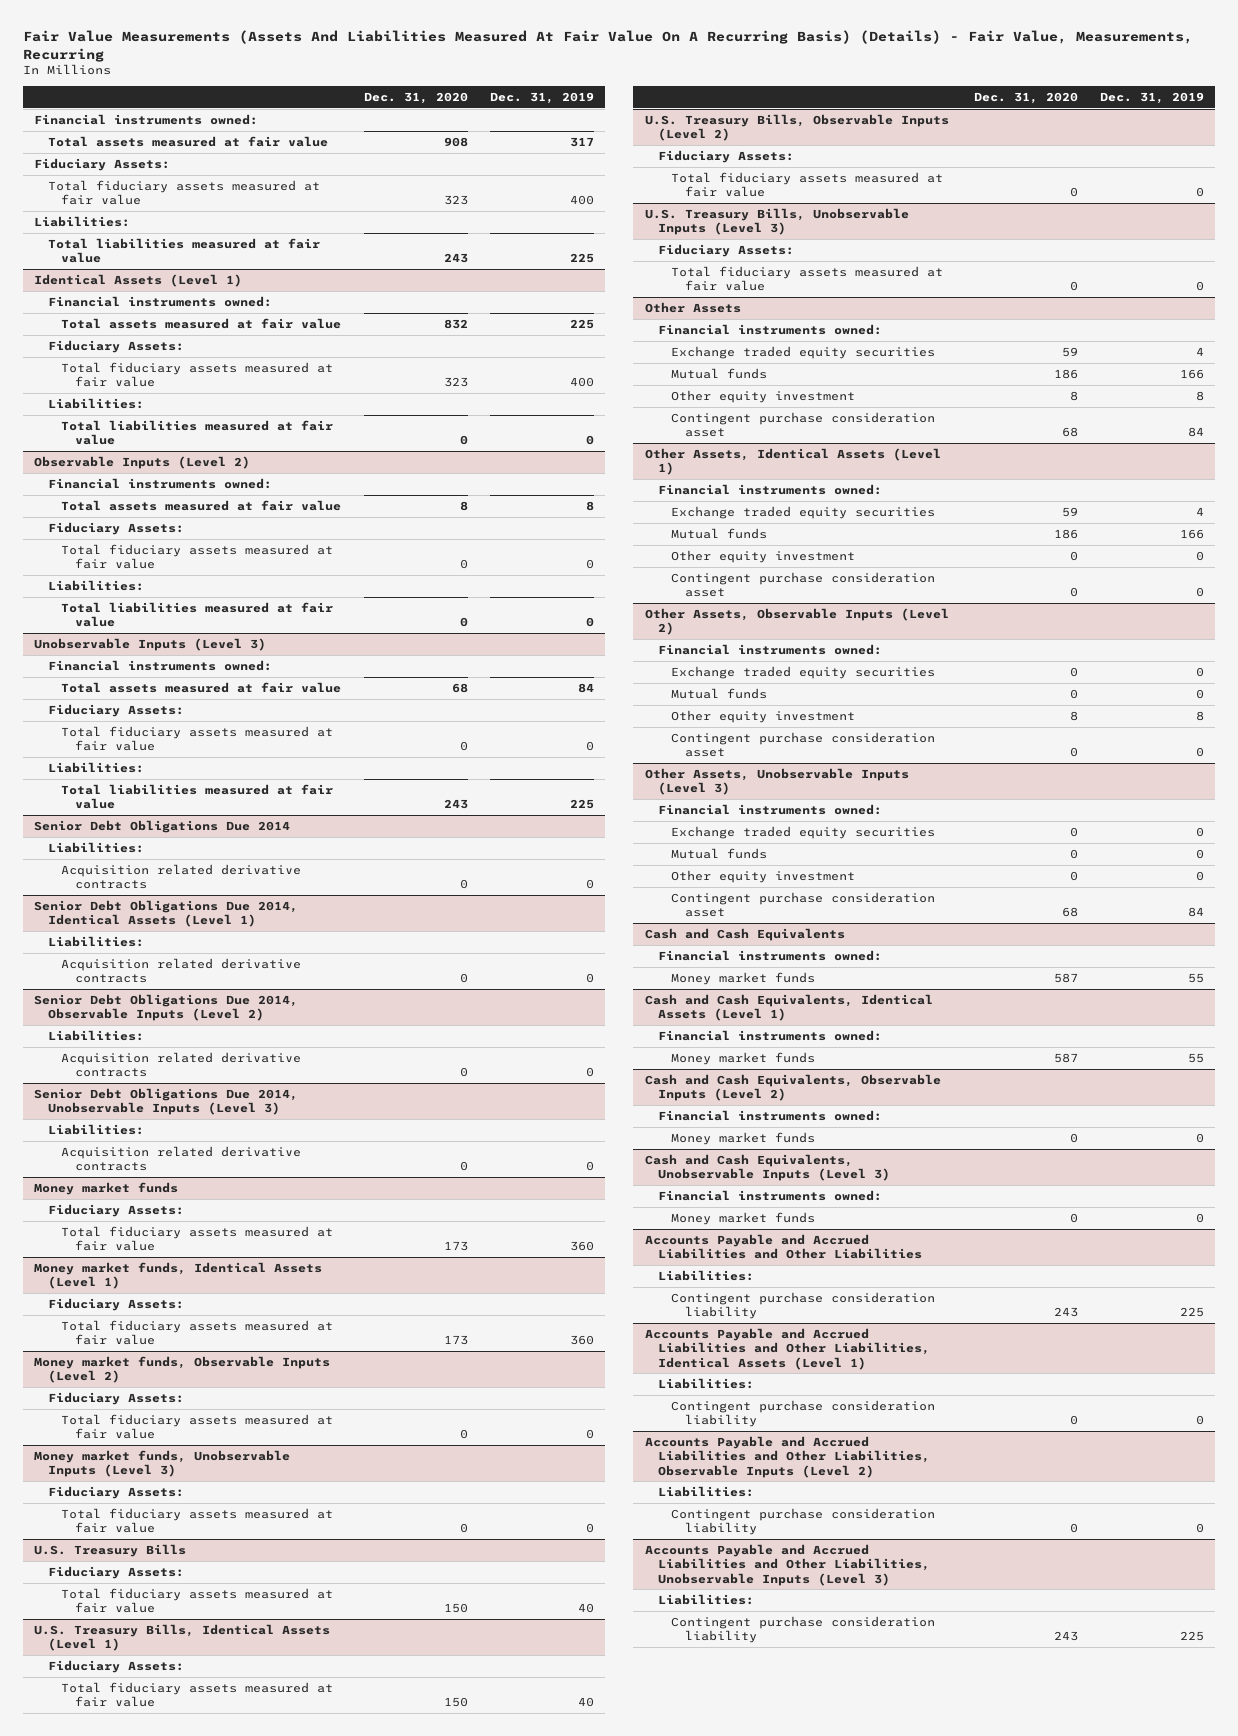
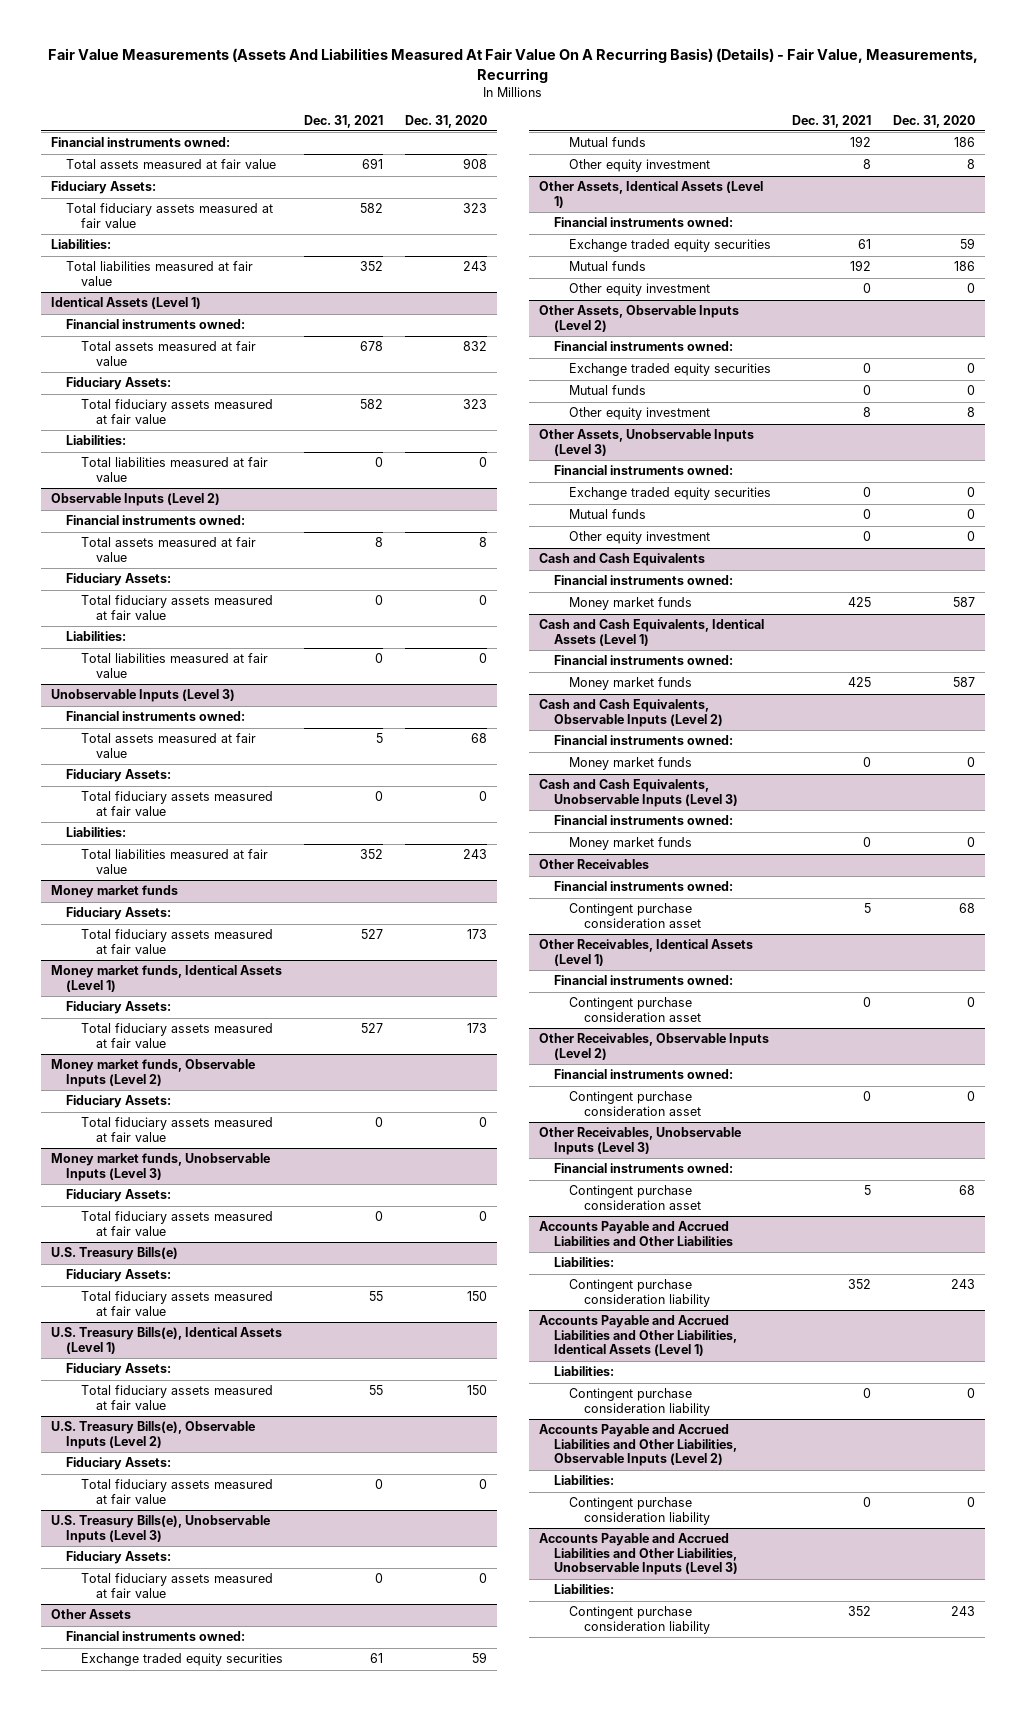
- | Dec. 31, 2020 | Dec. 31, 2019
+ | Dec. 31, 2021 | Dec. 31, 2020
- Senior Debt Obligations Due 2014
- Liabilities:
- Acquisition related derivative contracts | 0 | 0
- Senior Debt Obligations Due 2014, Identical Assets (Level 1)
- Liabilities:
- Acquisition related derivative contracts | 0 | 0
- Senior Debt Obligations Due 2014, Observable Inputs (Level 2)
- Liabilities:
- Acquisition related derivative contracts | 0 | 0
- Senior Debt Obligations Due 2014, Unobservable Inputs (Level 3)
- Liabilities:
- Acquisition related derivative contracts | 0 | 0
- U.S. Treasury Bills
+ U.S. Treasury Bills(e)
- U.S. Treasury Bills, Identical Assets (Level 1)
+ U.S. Treasury Bills(e), Identical Assets (Level 1)
- U.S. Treasury Bills, Observable Inputs (Level 2)
+ U.S. Treasury Bills(e), Observable Inputs (Level 2)
- U.S. Treasury Bills, Unobservable Inputs (Level 3)
+ U.S. Treasury Bills(e), Unobservable Inputs (Level 3)
@ Other Assets
- Contingent purchase consideration asset | 68 | 84
@ Other Assets, Identical Assets (Level 1)
- Contingent purchase consideration asset | 0 | 0
@ Other Assets, Observable Inputs (Level 2)
- Contingent purchase consideration asset | 0 | 0
@ Other Assets, Unobservable Inputs (Level 3)
- Contingent purchase consideration asset | 68 | 84
+ Other Receivables
+ Financial instruments owned:
+ Contingent purchase consideration asset | 5 | 68
+ Other Receivables, Identical Assets (Level 1)
+ Financial instruments owned:
+ Contingent purchase consideration asset | 0 | 0
+ Other Receivables, Observable Inputs (Level 2)
+ Financial instruments owned:
+ Contingent purchase consideration asset | 0 | 0
+ Other Receivables, Unobservable Inputs (Level 3)
+ Financial instruments owned:
+ Contingent purchase consideration asset | 5 | 68

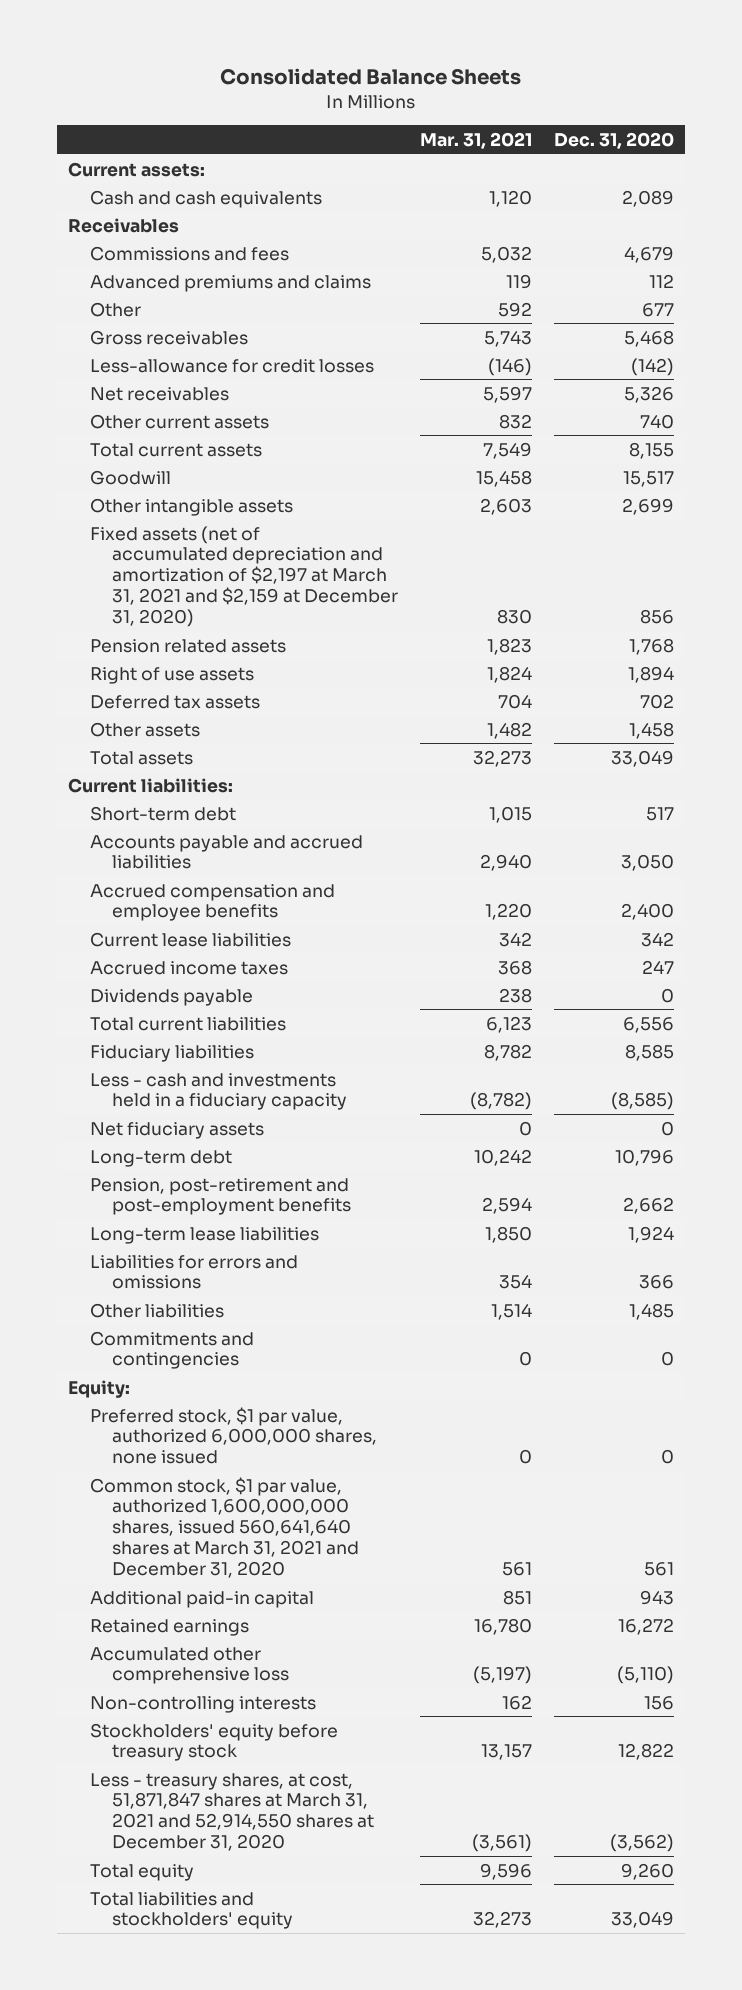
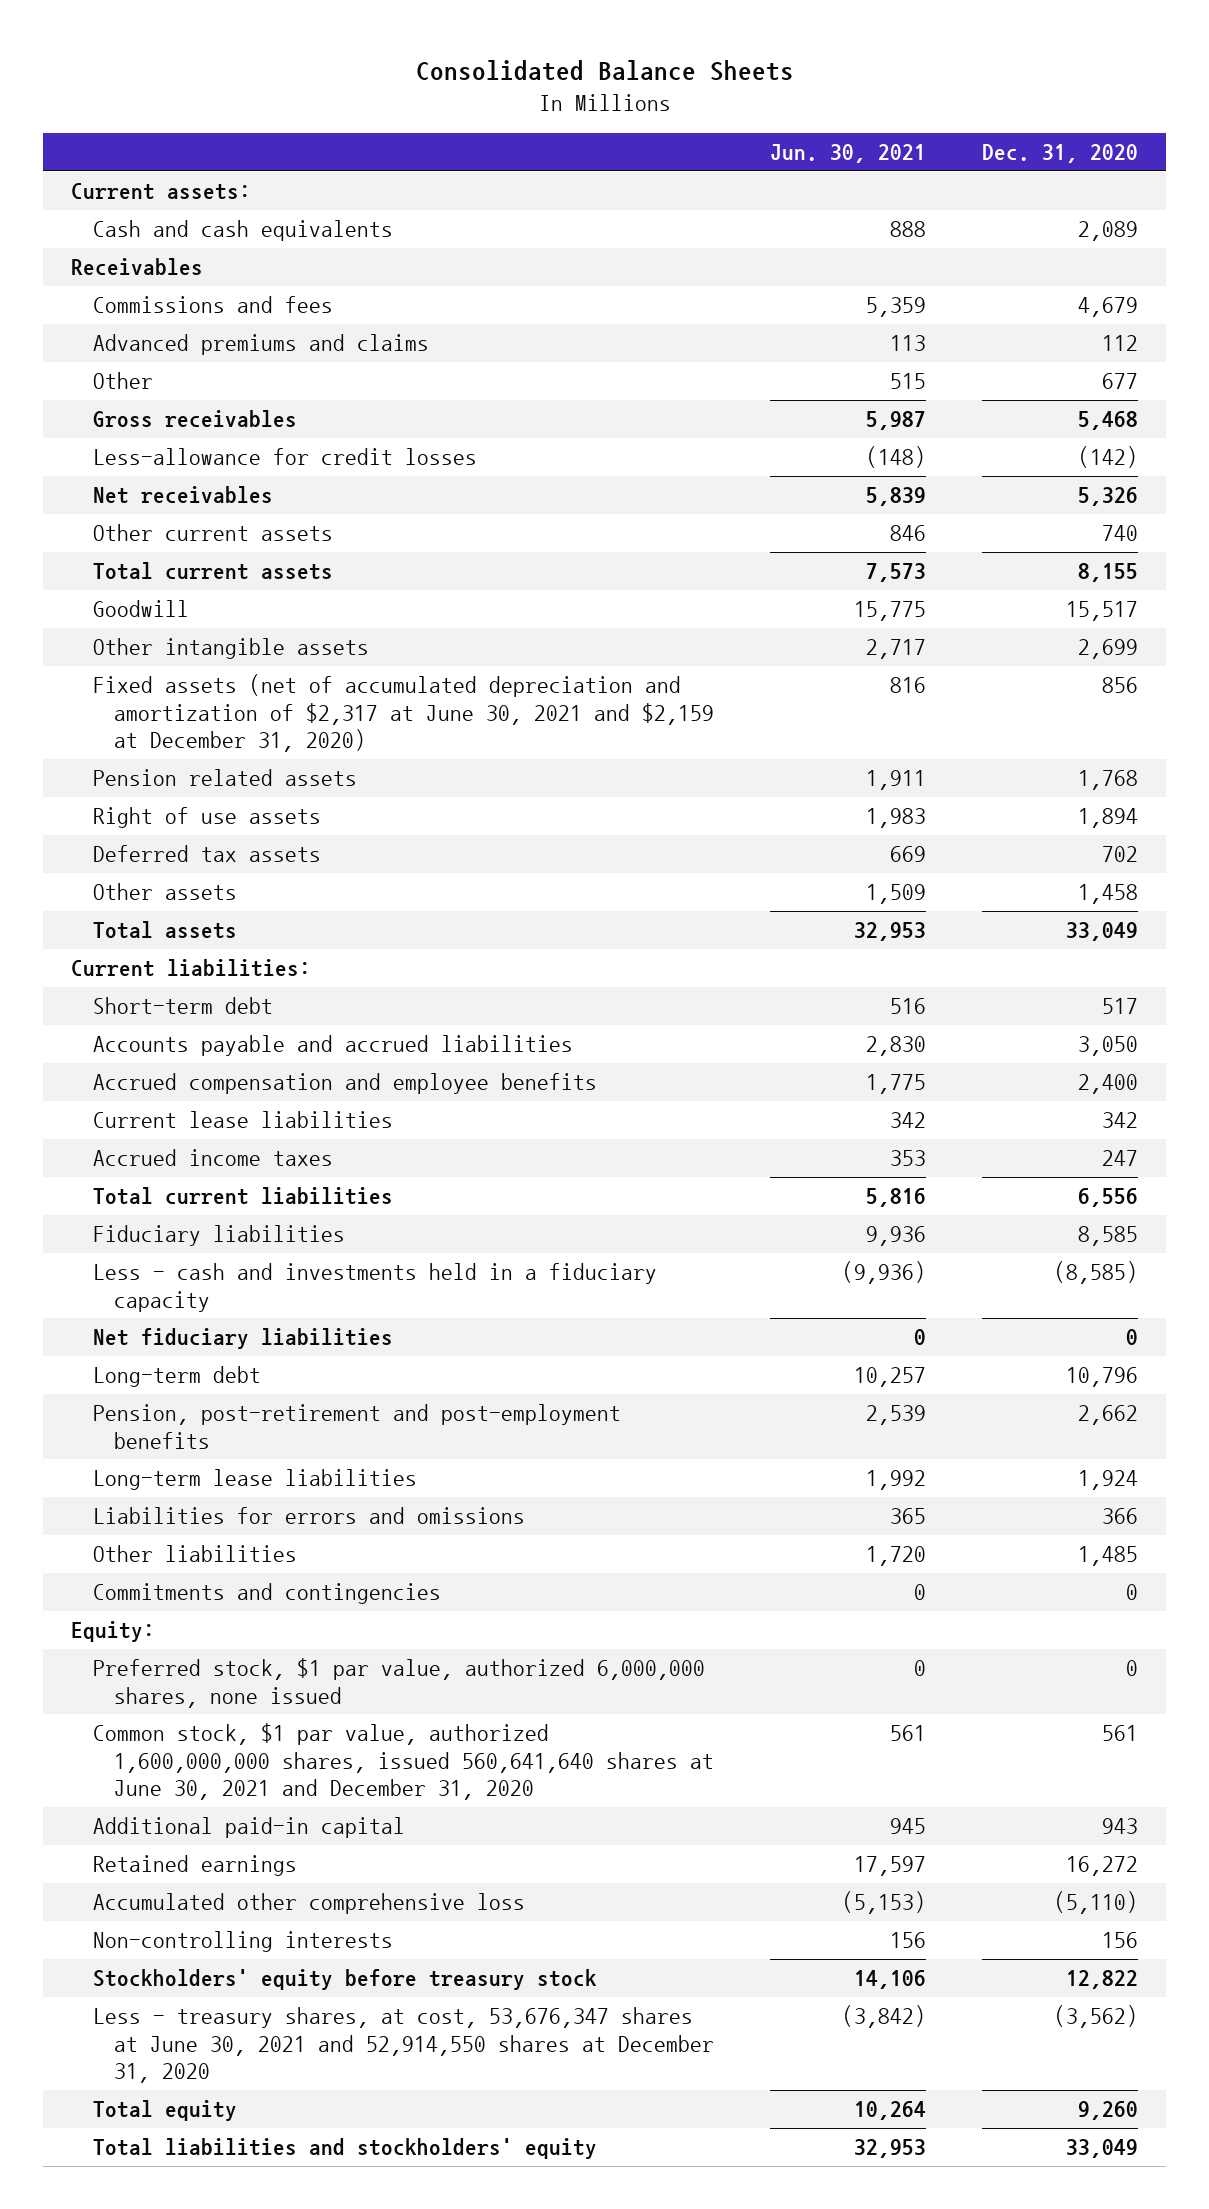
- | Mar. 31, 2021 | Dec. 31, 2020
+ | Jun. 30, 2021 | Dec. 31, 2020
- Fixed assets (net of accumulated depreciation and amortization of $2,197 at March 31, 2021 and $2,159 at December 31, 2020) | 830 | 856
+ Fixed assets (net of accumulated depreciation and amortization of $2,317 at June 30, 2021 and $2,159 at December 31, 2020) | 816 | 856
- Dividends payable | 238 | 0
- Net fiduciary assets | 0 | 0
+ Net fiduciary liabilities | 0 | 0
- Common stock, $1 par value, authorized 1,600,000,000 shares, issued 560,641,640 shares at March 31, 2021 and December 31, 2020 | 561 | 561
+ Common stock, $1 par value, authorized 1,600,000,000 shares, issued 560,641,640 shares at June 30, 2021 and December 31, 2020 | 561 | 561
- Less - treasury shares, at cost, 51,871,847 shares at March 31, 2021 and 52,914,550 shares at December 31, 2020 | (3,561) | (3,562)
+ Less - treasury shares, at cost, 53,676,347 shares at June 30, 2021 and 52,914,550 shares at December 31, 2020 | (3,842) | (3,562)

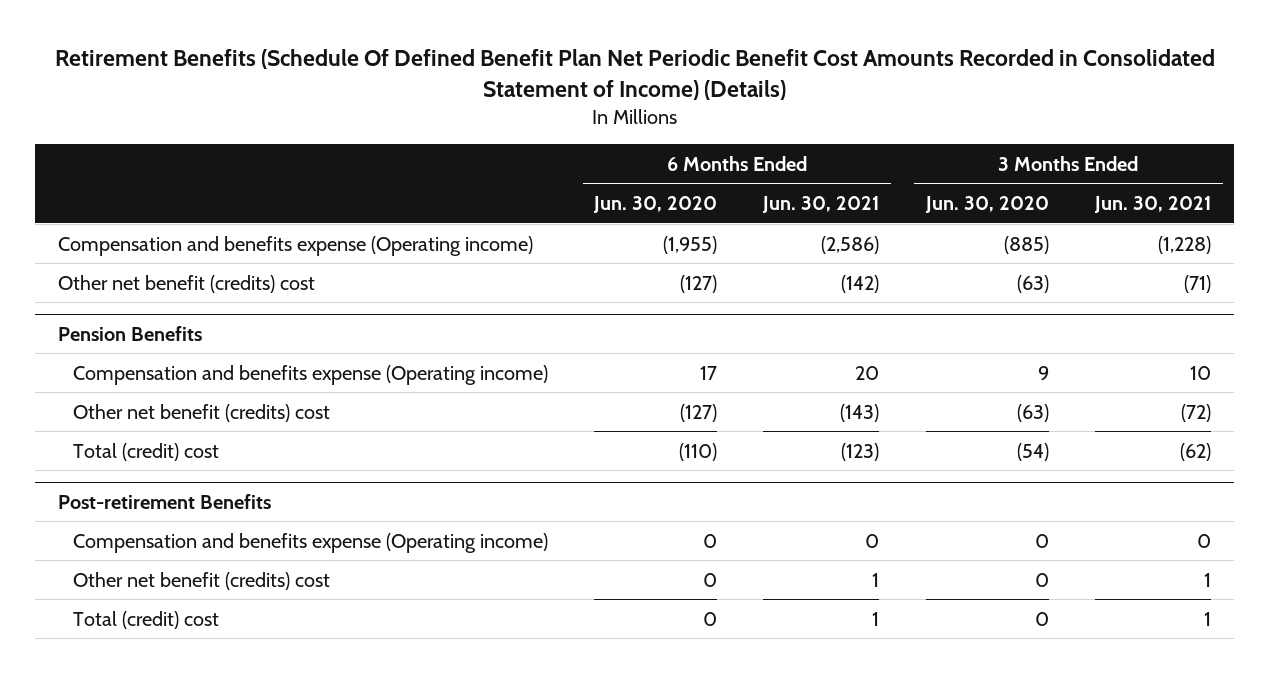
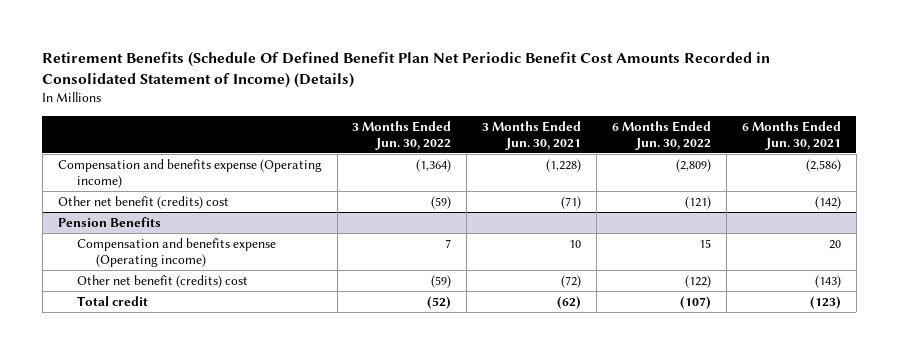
- | 6 Months Ended Jun. 30, 2020 | 6 Months Ended Jun. 30, 2021 | 3 Months Ended Jun. 30, 2020 | 3 Months Ended Jun. 30, 2021
+ | 3 Months Ended Jun. 30, 2022 | 3 Months Ended Jun. 30, 2021 | 6 Months Ended Jun. 30, 2022 | 6 Months Ended Jun. 30, 2021
@ Pension Benefits
- Total (credit) cost | (110) | (123) | (54) | (62)
- Post-retirement Benefits
- Compensation and benefits expense (Operating income) | 0 | 0 | 0 | 0
- Other net benefit (credits) cost | 0 | 1 | 0 | 1
- Total (credit) cost | 0 | 1 | 0 | 1
@ Pension Benefits
+ Total credit | (52) | (62) | (107) | (123)

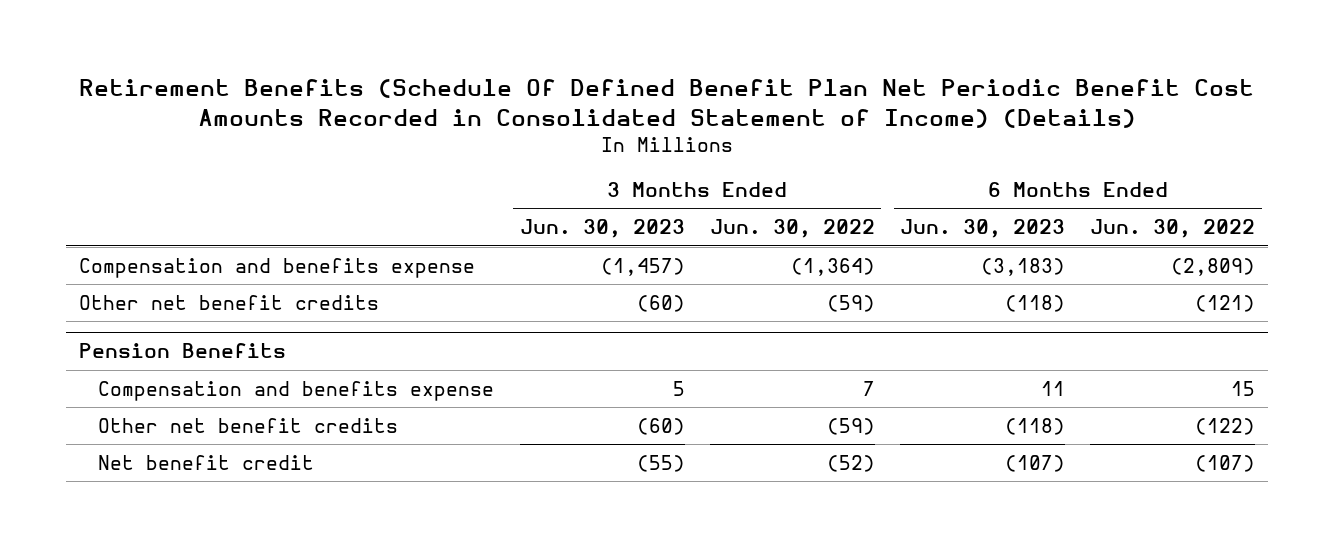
- | 3 Months Ended Jun. 30, 2022 | 3 Months Ended Jun. 30, 2021 | 6 Months Ended Jun. 30, 2022 | 6 Months Ended Jun. 30, 2021
+ | 3 Months Ended Jun. 30, 2023 | 3 Months Ended Jun. 30, 2022 | 6 Months Ended Jun. 30, 2023 | 6 Months Ended Jun. 30, 2022
- Compensation and benefits expense (Operating income) | (1,364) | (1,228) | (2,809) | (2,586)
- Other net benefit (credits) cost | (59) | (71) | (121) | (142)
+ Compensation and benefits expense | (1,457) | (1,364) | (3,183) | (2,809)
+ Other net benefit credits | (60) | (59) | (118) | (121)
@ Pension Benefits
- Compensation and benefits expense (Operating income) | 7 | 10 | 15 | 20
- Other net benefit (credits) cost | (59) | (72) | (122) | (143)
- Total credit | (52) | (62) | (107) | (123)
+ Compensation and benefits expense | 5 | 7 | 11 | 15
+ Other net benefit credits | (60) | (59) | (118) | (122)
+ Net benefit credit | (55) | (52) | (107) | (107)

